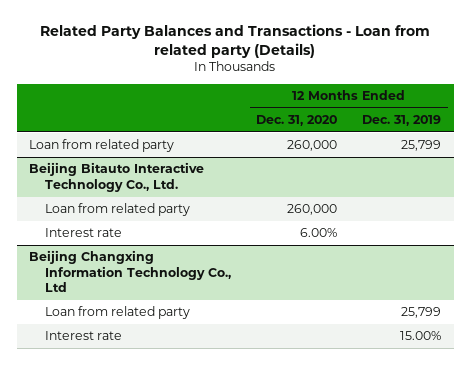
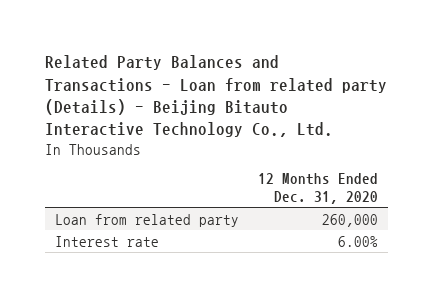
- Related Party Balances and Transactions - Loan from related party (Details)
+ Related Party Balances and Transactions - Loan from related party (Details) - Beijing Bitauto Interactive Technology Co., Ltd.
- | 12 Months Ended Dec. 31, 2020 | 12 Months Ended Dec. 31, 2019
+ | 12 Months Ended Dec. 31, 2020
- Beijing Bitauto Interactive Technology Co., Ltd.
- Loan from related party | 260,000 |
- Beijing Changxing Information Technology Co., Ltd
- Loan from related party | | 25,799
- Interest rate | | 15.00%

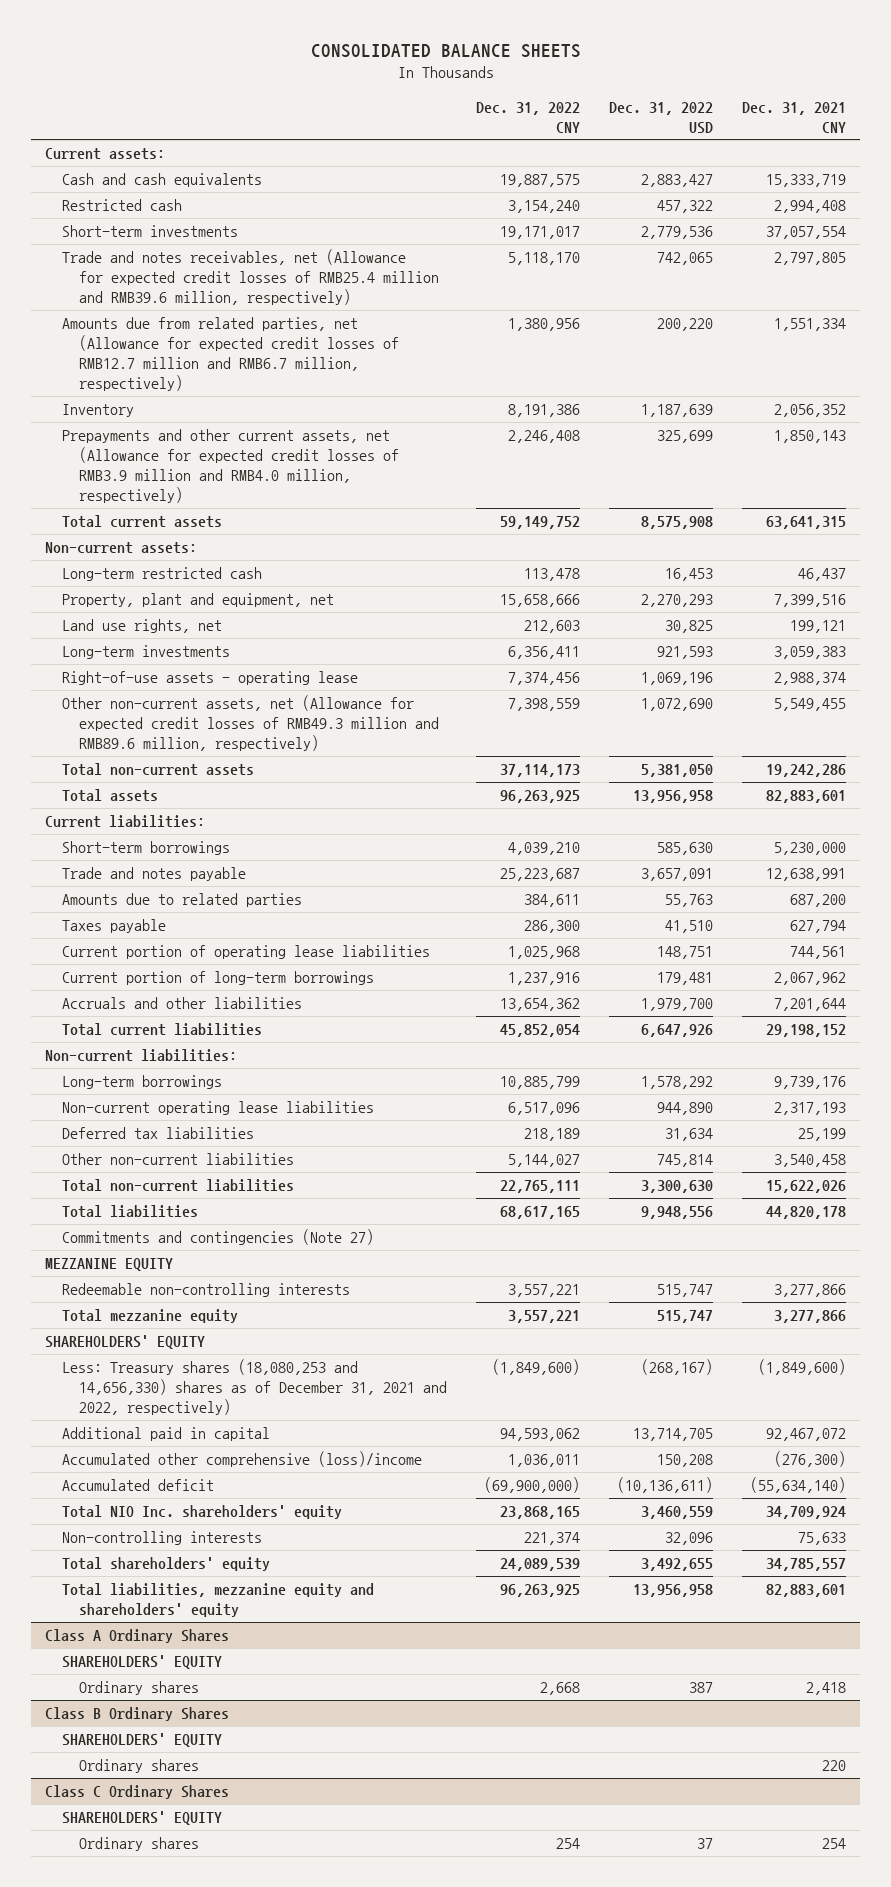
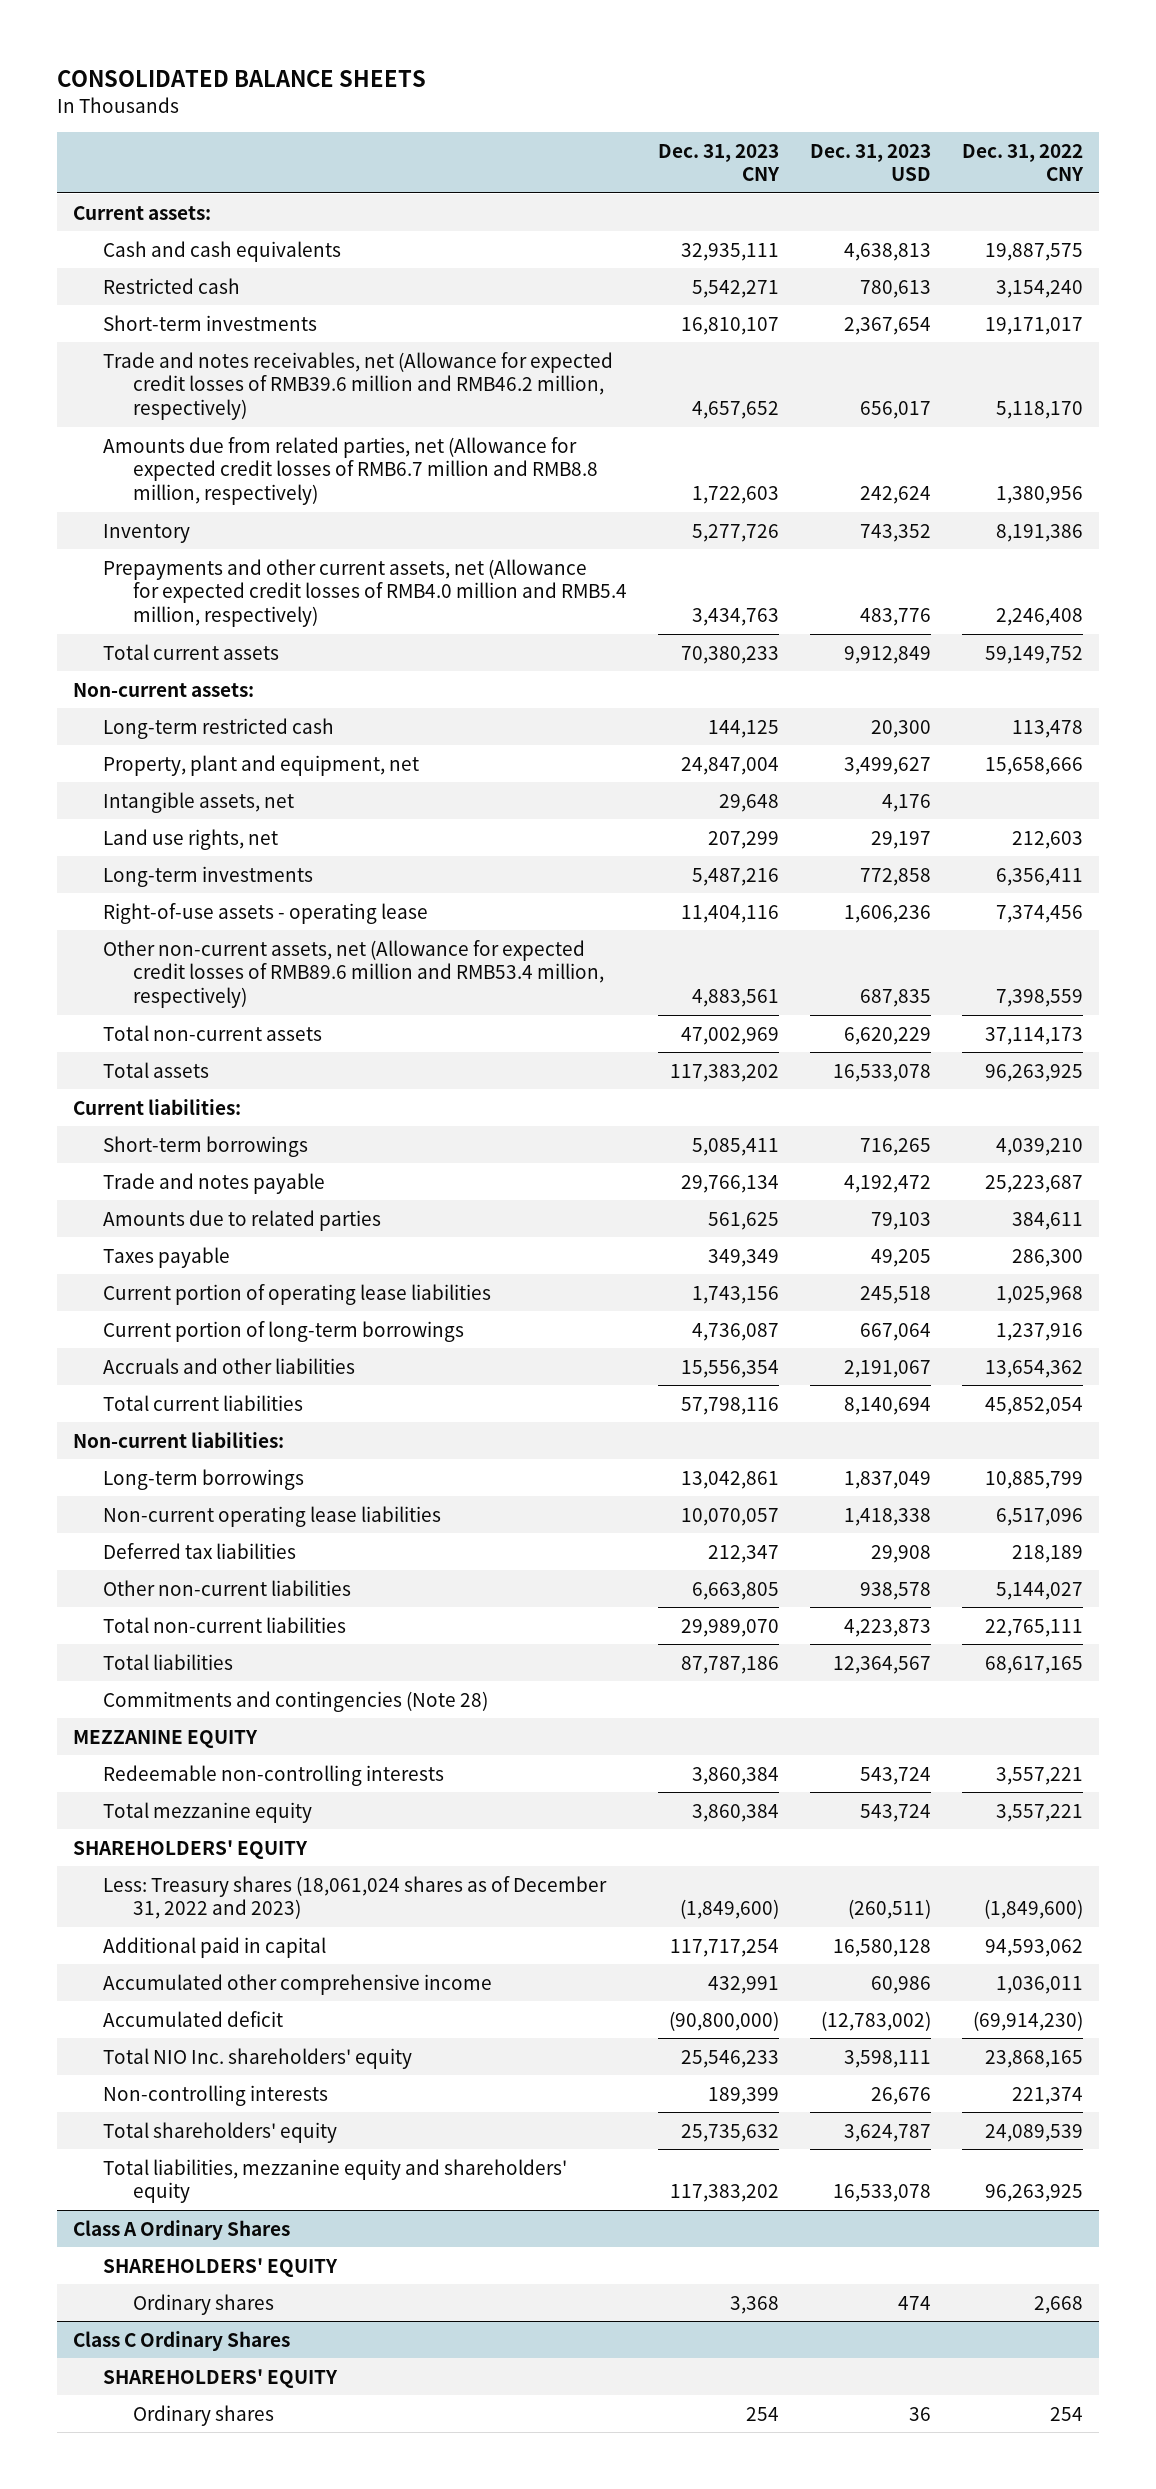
- | Dec. 31, 2022 CNY | Dec. 31, 2022 USD | Dec. 31, 2021 CNY
+ | Dec. 31, 2023 CNY | Dec. 31, 2023 USD | Dec. 31, 2022 CNY
- Trade and notes receivables, net (Allowance for expected credit losses of RMB25.4 million and RMB39.6 million, respectively) | 5,118,170 | 742,065 | 2,797,805
- Amounts due from related parties, net (Allowance for expected credit losses of RMB12.7 million and RMB6.7 million, respectively) | 1,380,956 | 200,220 | 1,551,334
+ Trade and notes receivables, net (Allowance for expected credit losses of RMB39.6 million and RMB46.2 million, respectively) | 4,657,652 | 656,017 | 5,118,170
+ Amounts due from related parties, net (Allowance for expected credit losses of RMB6.7 million and RMB8.8 million, respectively) | 1,722,603 | 242,624 | 1,380,956
- Prepayments and other current assets, net (Allowance for expected credit losses of RMB3.9 million and RMB4.0 million, respectively) | 2,246,408 | 325,699 | 1,850,143
+ Prepayments and other current assets, net (Allowance for expected credit losses of RMB4.0 million and RMB5.4 million, respectively) | 3,434,763 | 483,776 | 2,246,408
+ Intangible assets, net | 29,648 | 4,176 |
- Other non-current assets, net (Allowance for expected credit losses of RMB49.3 million and RMB89.6 million, respectively) | 7,398,559 | 1,072,690 | 5,549,455
+ Other non-current assets, net (Allowance for expected credit losses of RMB89.6 million and RMB53.4 million, respectively) | 4,883,561 | 687,835 | 7,398,559
- Commitments and contingencies (Note 27)
+ Commitments and contingencies (Note 28)
- Less: Treasury shares (18,080,253 and 14,656,330) shares as of December 31, 2021 and 2022, respectively) | (1,849,600) | (268,167) | (1,849,600)
+ Less: Treasury shares (18,061,024 shares as of December 31, 2022 and 2023) | (1,849,600) | (260,511) | (1,849,600)
- Accumulated other comprehensive (loss)/income | 1,036,011 | 150,208 | (276,300)
- Accumulated deficit | (69,900,000) | (10,136,611) | (55,634,140)
+ Accumulated other comprehensive income | 432,991 | 60,986 | 1,036,011
+ Accumulated deficit | (90,800,000) | (12,783,002) | (69,914,230)
- Class B Ordinary Shares
- SHAREHOLDERS' EQUITY
- Ordinary shares | | | 220

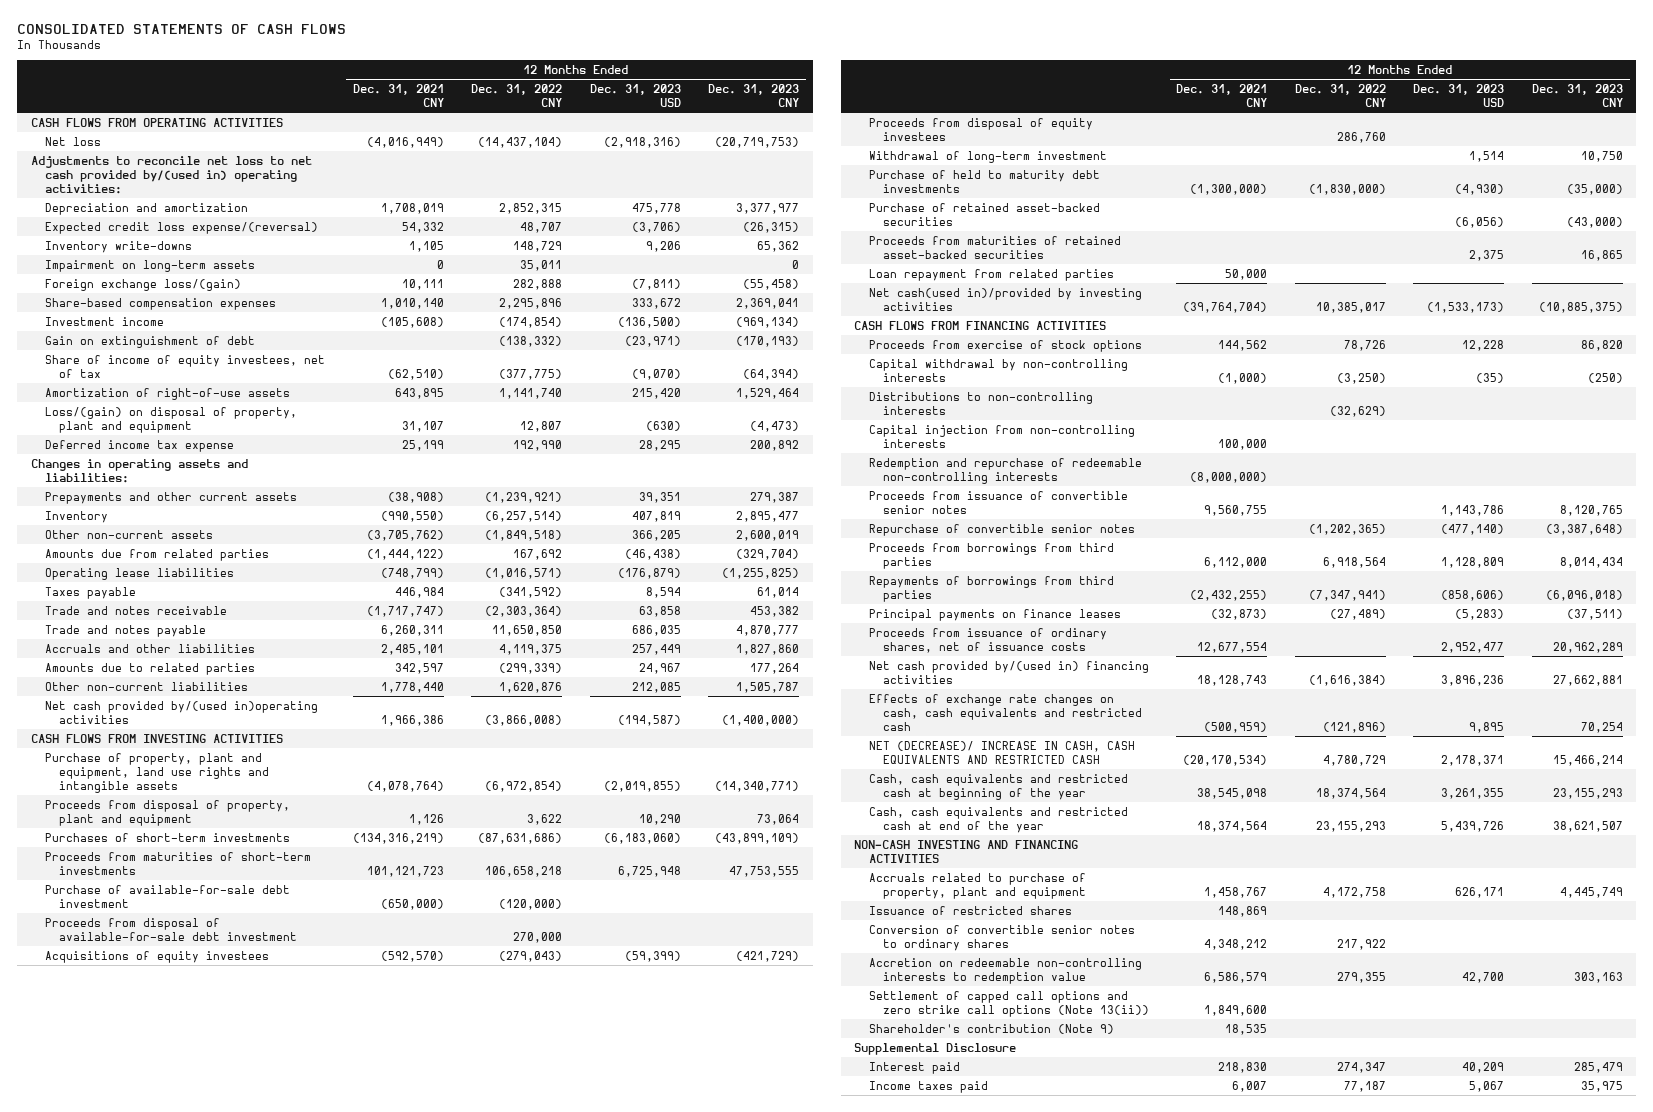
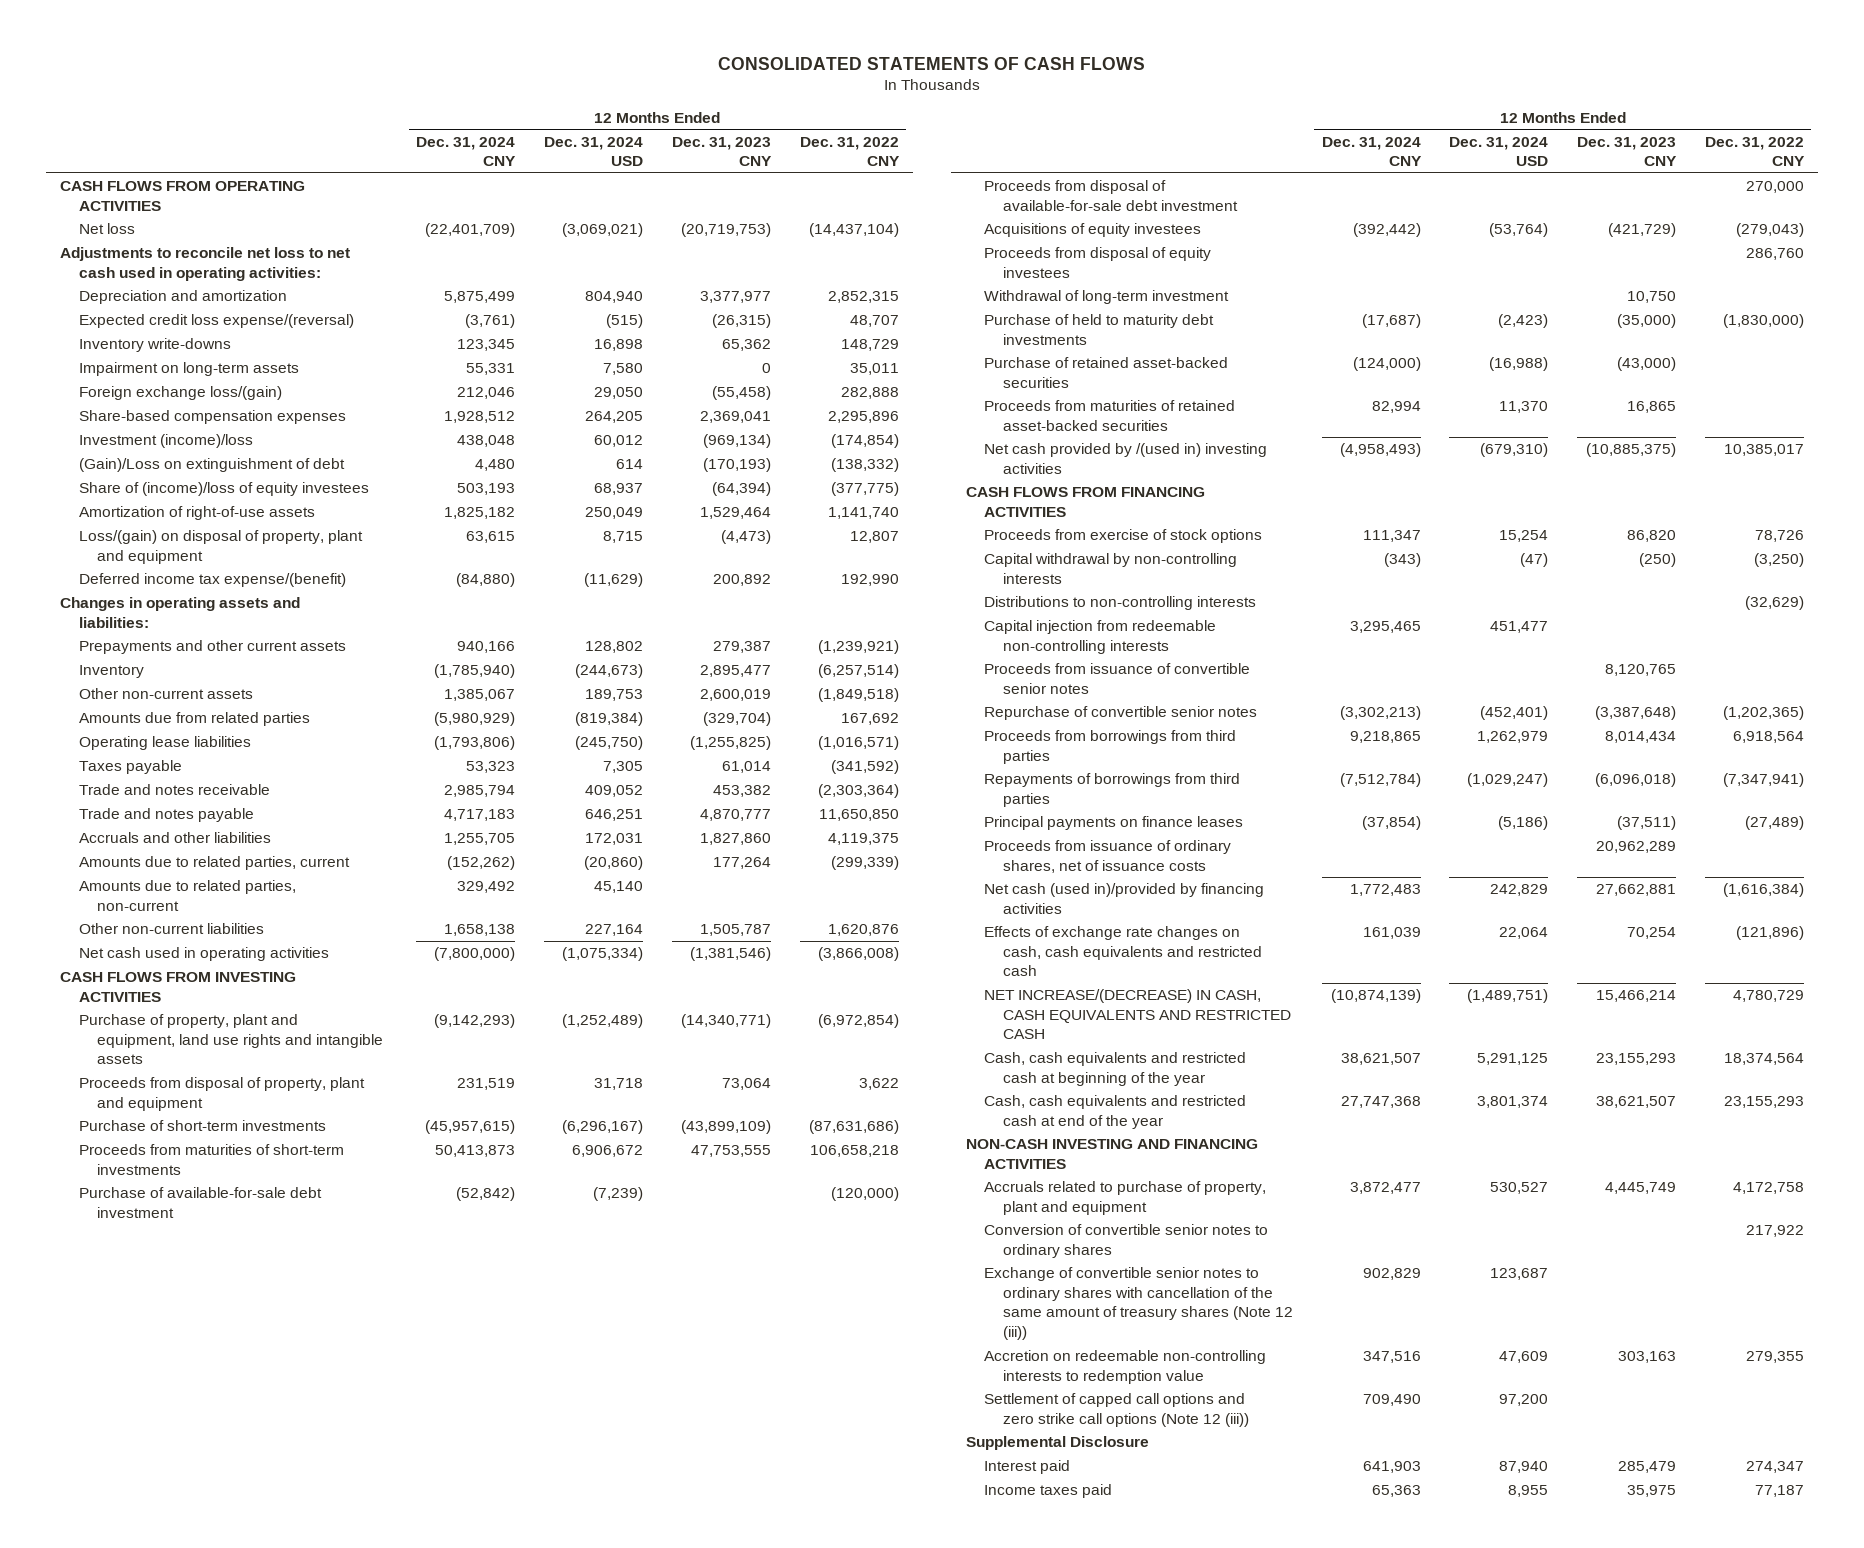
- | 12 Months Ended Dec. 31, 2021 CNY | 12 Months Ended Dec. 31, 2022 CNY | 12 Months Ended Dec. 31, 2023 USD | 12 Months Ended Dec. 31, 2023 CNY
+ | 12 Months Ended Dec. 31, 2024 CNY | 12 Months Ended Dec. 31, 2024 USD | 12 Months Ended Dec. 31, 2023 CNY | 12 Months Ended Dec. 31, 2022 CNY
- Adjustments to reconcile net loss to net cash provided by/(used in) operating activities:
+ Adjustments to reconcile net loss to net cash used in operating activities:
- Investment income | (105,608) | (174,854) | (136,500) | (969,134)
- Gain on extinguishment of debt | | (138,332) | (23,971) | (170,193)
- Share of income of equity investees, net of tax | (62,510) | (377,775) | (9,070) | (64,394)
+ Investment (income)/loss | 438,048 | 60,012 | (969,134) | (174,854)
+ (Gain)/Loss on extinguishment of debt | 4,480 | 614 | (170,193) | (138,332)
+ Share of (income)/loss of equity investees | 503,193 | 68,937 | (64,394) | (377,775)
- Deferred income tax expense | 25,199 | 192,990 | 28,295 | 200,892
+ Deferred income tax expense/(benefit) | (84,880) | (11,629) | 200,892 | 192,990
- Amounts due to related parties | 342,597 | (299,339) | 24,967 | 177,264
+ Amounts due to related parties, current | (152,262) | (20,860) | 177,264 | (299,339)
+ Amounts due to related parties, non-current | 329,492 | 45,140 | |
- Net cash provided by/(used in)operating activities | 1,966,386 | (3,866,008) | (194,587) | (1,400,000)
+ Net cash used in operating activities | (7,800,000) | (1,075,334) | (1,381,546) | (3,866,008)
- Purchases of short-term investments | (134,316,219) | (87,631,686) | (6,183,060) | (43,899,109)
+ Purchase of short-term investments | (45,957,615) | (6,296,167) | (43,899,109) | (87,631,686)
- Loan repayment from related parties | 50,000 | | |
- Net cash(used in)/provided by investing activities | (39,764,704) | 10,385,017 | (1,533,173) | (10,885,375)
+ Net cash provided by /(used in) investing activities | (4,958,493) | (679,310) | (10,885,375) | 10,385,017
- Capital injection from non-controlling interests | 100,000 | | |
- Redemption and repurchase of redeemable non-controlling interests | (8,000,000) | | |
+ Capital injection from redeemable non-controlling interests | 3,295,465 | 451,477 | |
- Net cash provided by/(used in) financing activities | 18,128,743 | (1,616,384) | 3,896,236 | 27,662,881
+ Net cash (used in)/provided by financing activities | 1,772,483 | 242,829 | 27,662,881 | (1,616,384)
- NET (DECREASE)/ INCREASE IN CASH, CASH EQUIVALENTS AND RESTRICTED CASH | (20,170,534) | 4,780,729 | 2,178,371 | 15,466,214
+ NET INCREASE/(DECREASE) IN CASH, CASH EQUIVALENTS AND RESTRICTED CASH | (10,874,139) | (1,489,751) | 15,466,214 | 4,780,729
- Issuance of restricted shares | 148,869 | | |
+ Exchange of convertible senior notes to ordinary shares with cancellation of the same amount of treasury shares (Note 12 (iii)) | 902,829 | 123,687 | |
- Settlement of capped call options and zero strike call options (Note 13(ii)) | 1,849,600 | | |
- Shareholder's contribution (Note 9) | 18,535 | | |
+ Settlement of capped call options and zero strike call options (Note 12 (iii)) | 709,490 | 97,200 | |

